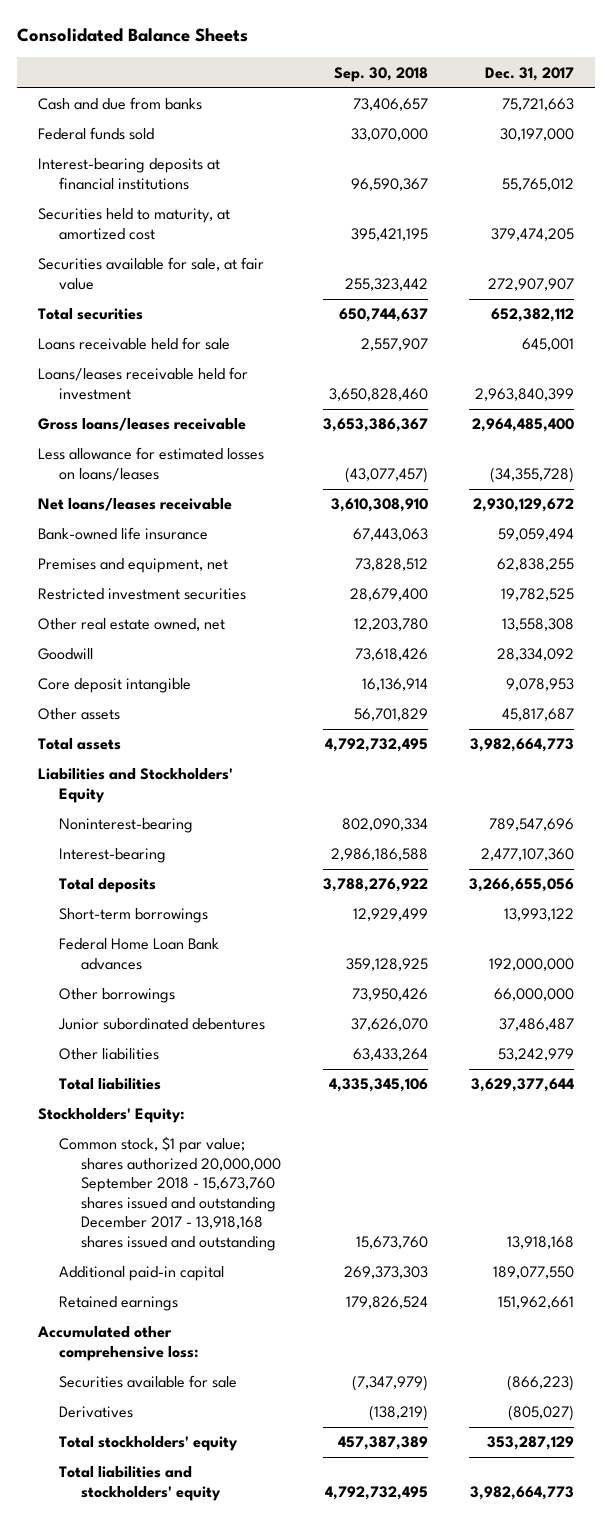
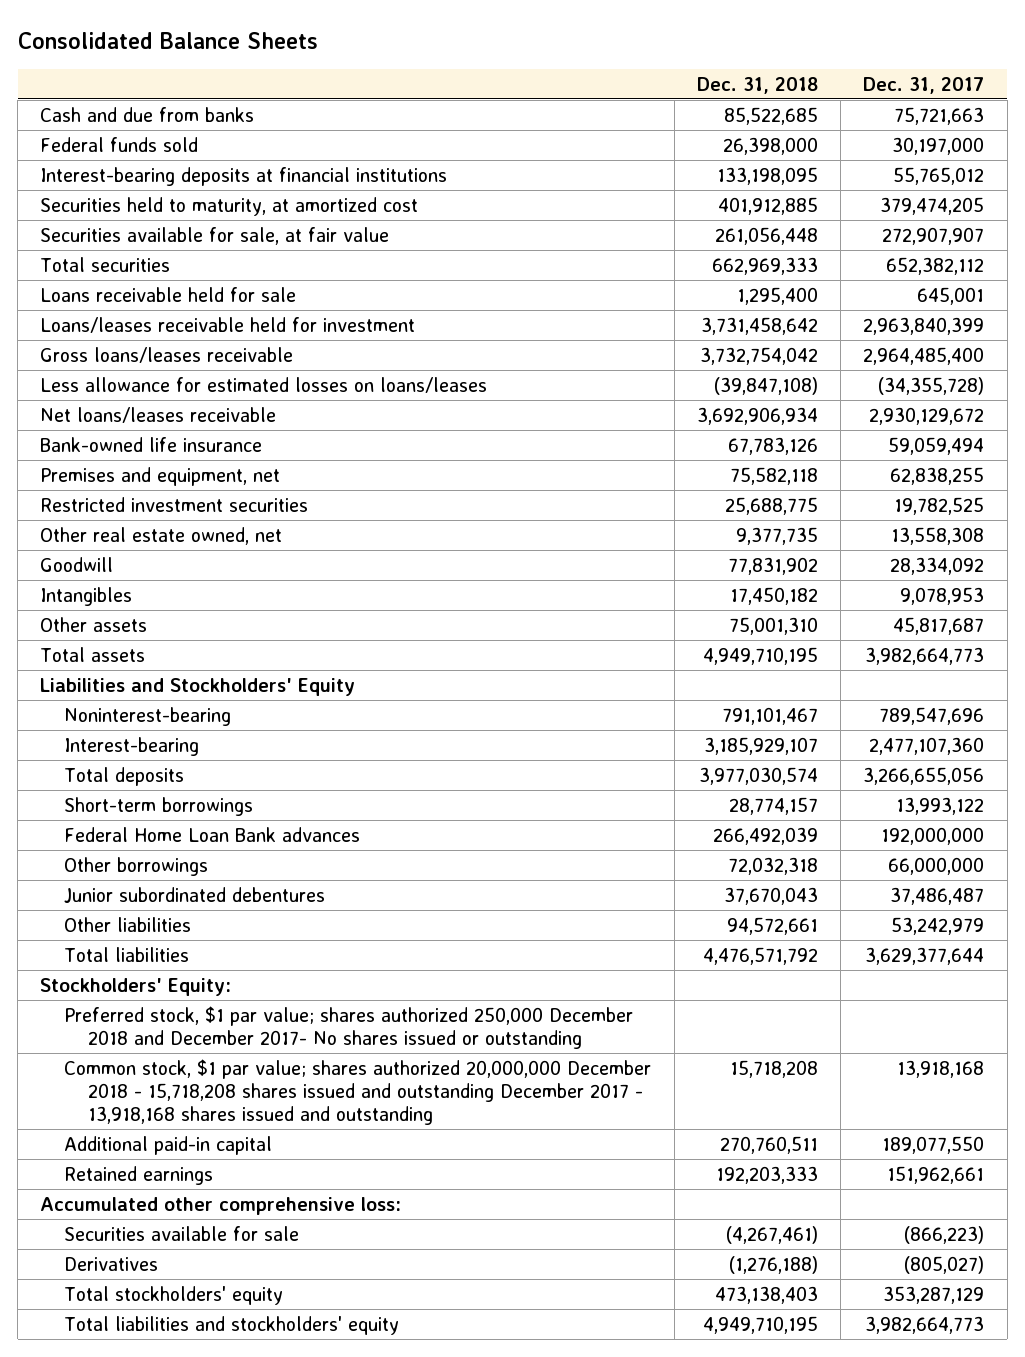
- | Sep. 30, 2018 | Dec. 31, 2017
+ | Dec. 31, 2018 | Dec. 31, 2017
- Core deposit intangible | 16,136,914 | 9,078,953
+ Intangibles | 17,450,182 | 9,078,953
- Common stock, $1 par value; shares authorized 20,000,000 September 2018 - 15,673,760 shares issued and outstanding December 2017 - 13,918,168 shares issued and outstanding | 15,673,760 | 13,918,168
+ Preferred stock, $1 par value; shares authorized 250,000 December 2018 and December 2017- No shares issued or outstanding
+ Common stock, $1 par value; shares authorized 20,000,000 December 2018 - 15,718,208 shares issued and outstanding December 2017 - 13,918,168 shares issued and outstanding | 15,718,208 | 13,918,168

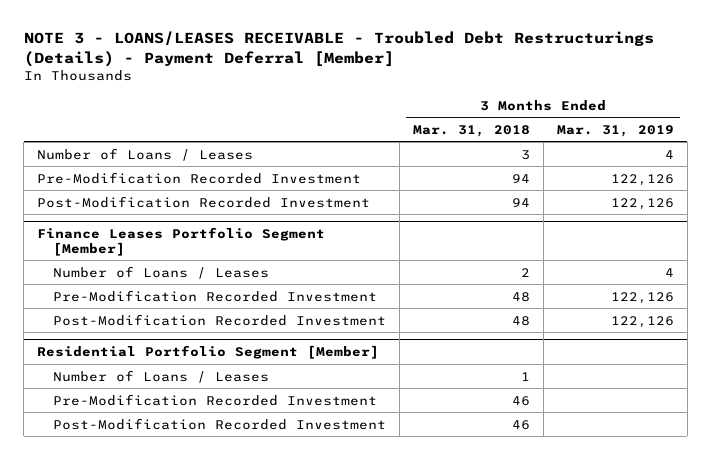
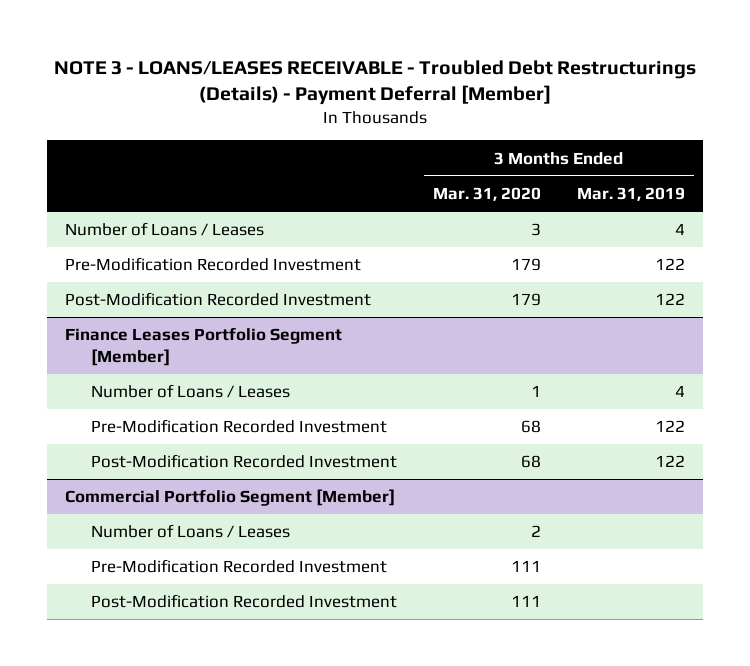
- | 3 Months Ended Mar. 31, 2018 | 3 Months Ended Mar. 31, 2019
+ | 3 Months Ended Mar. 31, 2020 | 3 Months Ended Mar. 31, 2019
- Pre-Modification Recorded Investment | 94 | 122,126
- Post-Modification Recorded Investment | 94 | 122,126
+ Pre-Modification Recorded Investment | 179 | 122
+ Post-Modification Recorded Investment | 179 | 122
@ Finance Leases Portfolio Segment [Member]
- Pre-Modification Recorded Investment | 48 | 122,126
- Post-Modification Recorded Investment | 48 | 122,126
- Residential Portfolio Segment [Member]
@ Finance Leases Portfolio Segment [Member]
+ Pre-Modification Recorded Investment | 68 | 122
+ Post-Modification Recorded Investment | 68 | 122
+ Commercial Portfolio Segment [Member]

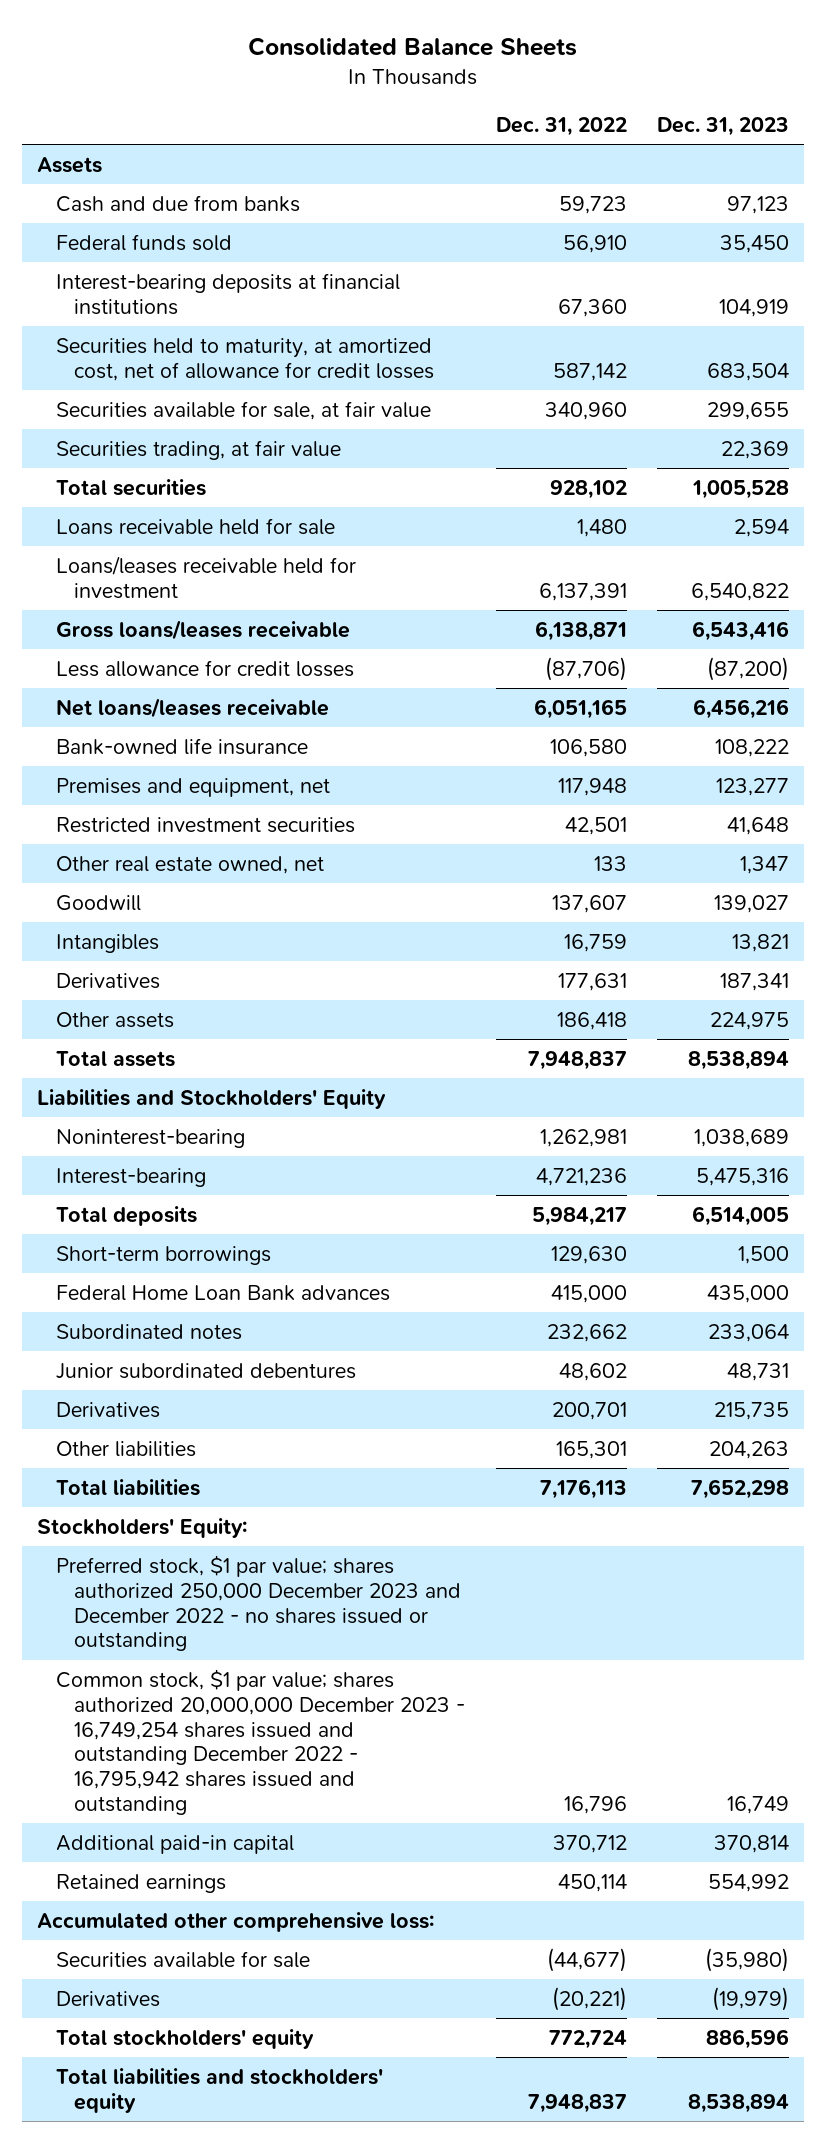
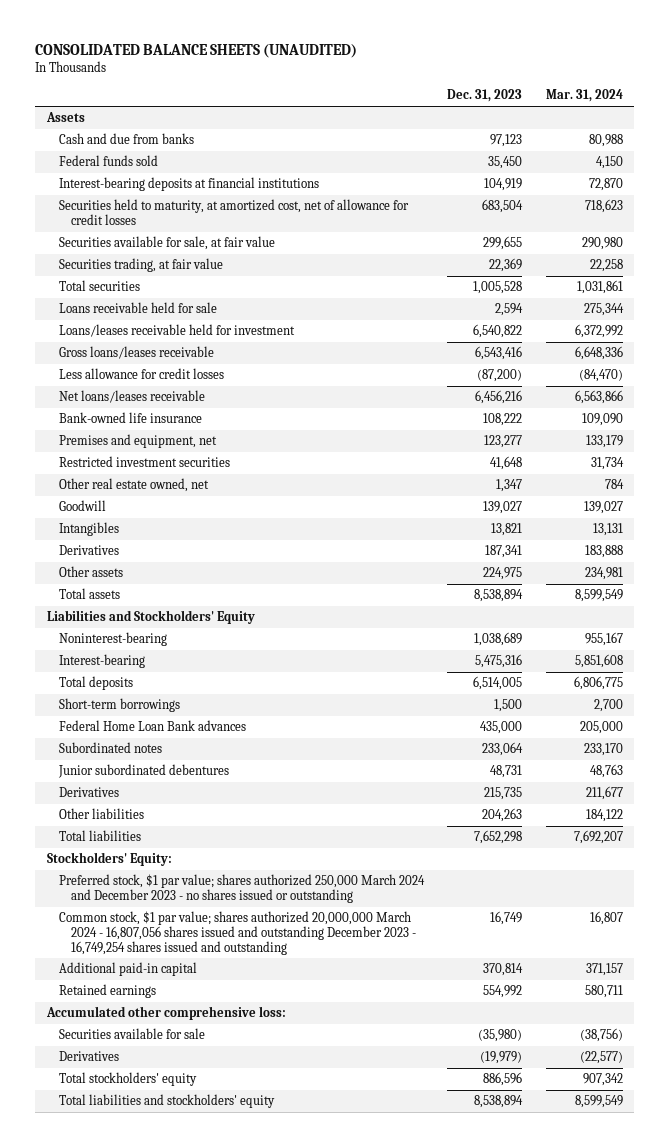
- Consolidated Balance Sheets
+ CONSOLIDATED BALANCE SHEETS (UNAUDITED)
- | Dec. 31, 2022 | Dec. 31, 2023
+ | Dec. 31, 2023 | Mar. 31, 2024
- Preferred stock, $1 par value; shares authorized 250,000 December 2023 and December 2022 - no shares issued or outstanding
- Common stock, $1 par value; shares authorized 20,000,000 December 2023 - 16,749,254 shares issued and outstanding December 2022 - 16,795,942 shares issued and outstanding | 16,796 | 16,749
+ Preferred stock, $1 par value; shares authorized 250,000 March 2024 and December 2023 - no shares issued or outstanding
+ Common stock, $1 par value; shares authorized 20,000,000 March 2024 - 16,807,056 shares issued and outstanding December 2023 - 16,749,254 shares issued and outstanding | 16,749 | 16,807

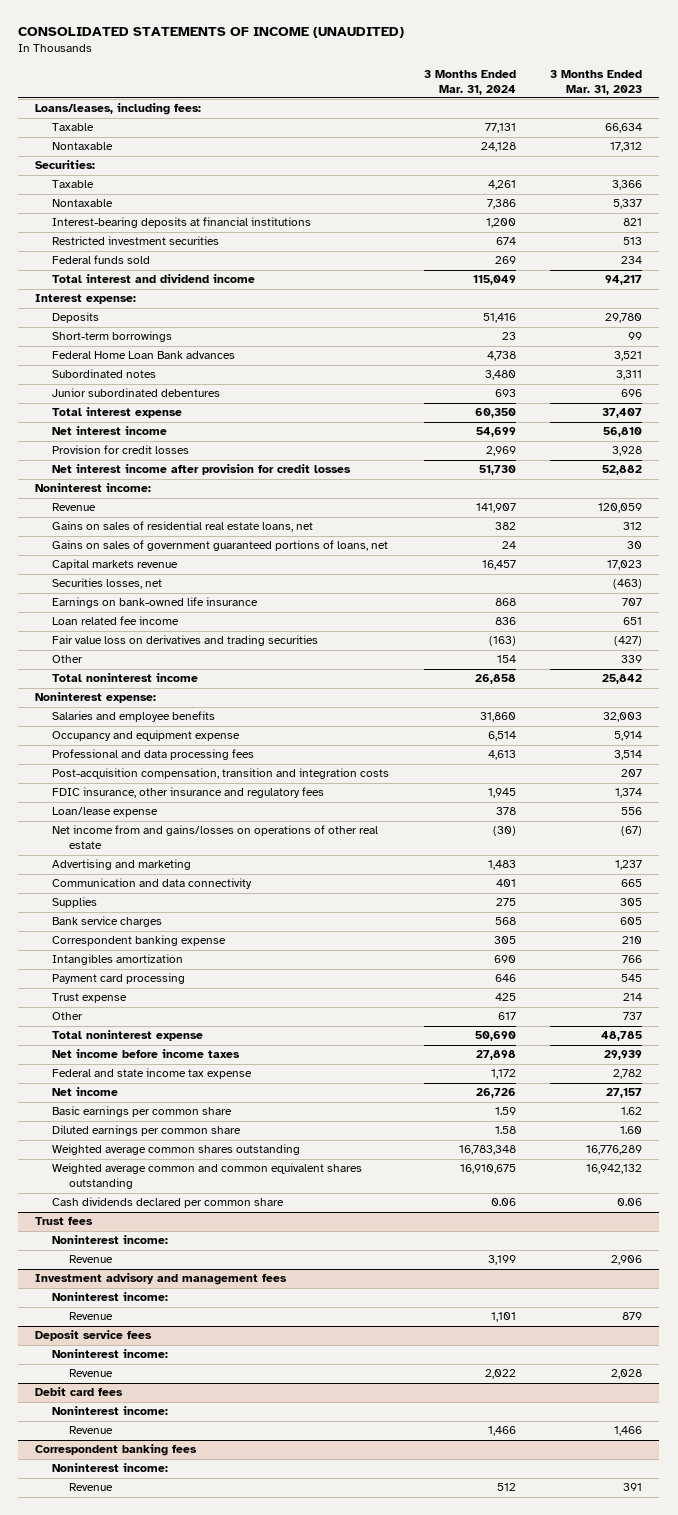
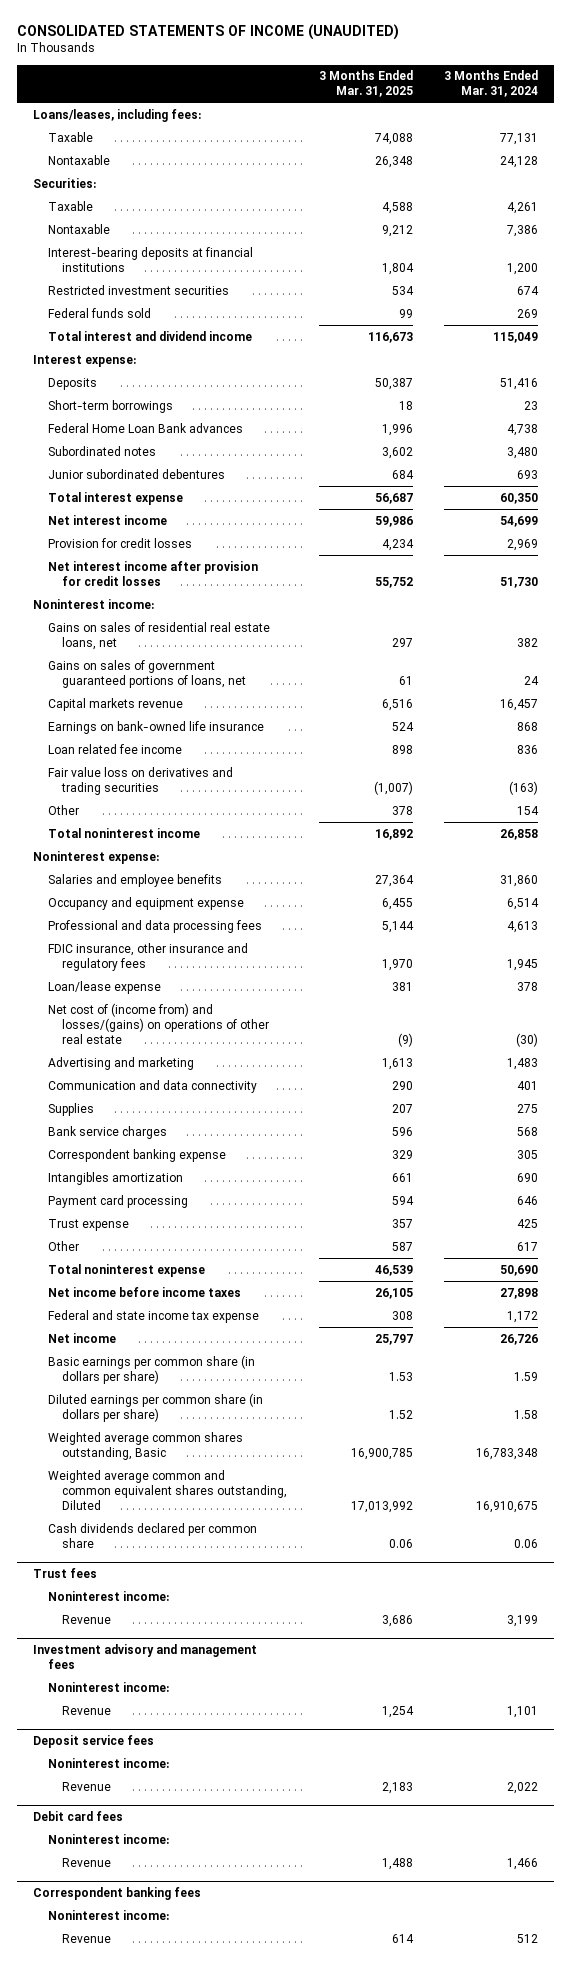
- | 3 Months Ended Mar. 31, 2024 | 3 Months Ended Mar. 31, 2023
+ | 3 Months Ended Mar. 31, 2025 | 3 Months Ended Mar. 31, 2024
- Revenue | 141,907 | 120,059
- Securities losses, net | | (463)
- Post-acquisition compensation, transition and integration costs | | 207
- Net income from and gains/losses on operations of other real estate | (30) | (67)
+ Net cost of (income from) and losses/(gains) on operations of other real estate | (9) | (30)
- Basic earnings per common share | 1.59 | 1.62
- Diluted earnings per common share | 1.58 | 1.60
- Weighted average common shares outstanding | 16,783,348 | 16,776,289
- Weighted average common and common equivalent shares outstanding | 16,910,675 | 16,942,132
+ Basic earnings per common share (in dollars per share) | 1.53 | 1.59
+ Diluted earnings per common share (in dollars per share) | 1.52 | 1.58
+ Weighted average common shares outstanding, Basic | 16,900,785 | 16,783,348
+ Weighted average common and common equivalent shares outstanding, Diluted | 17,013,992 | 16,910,675

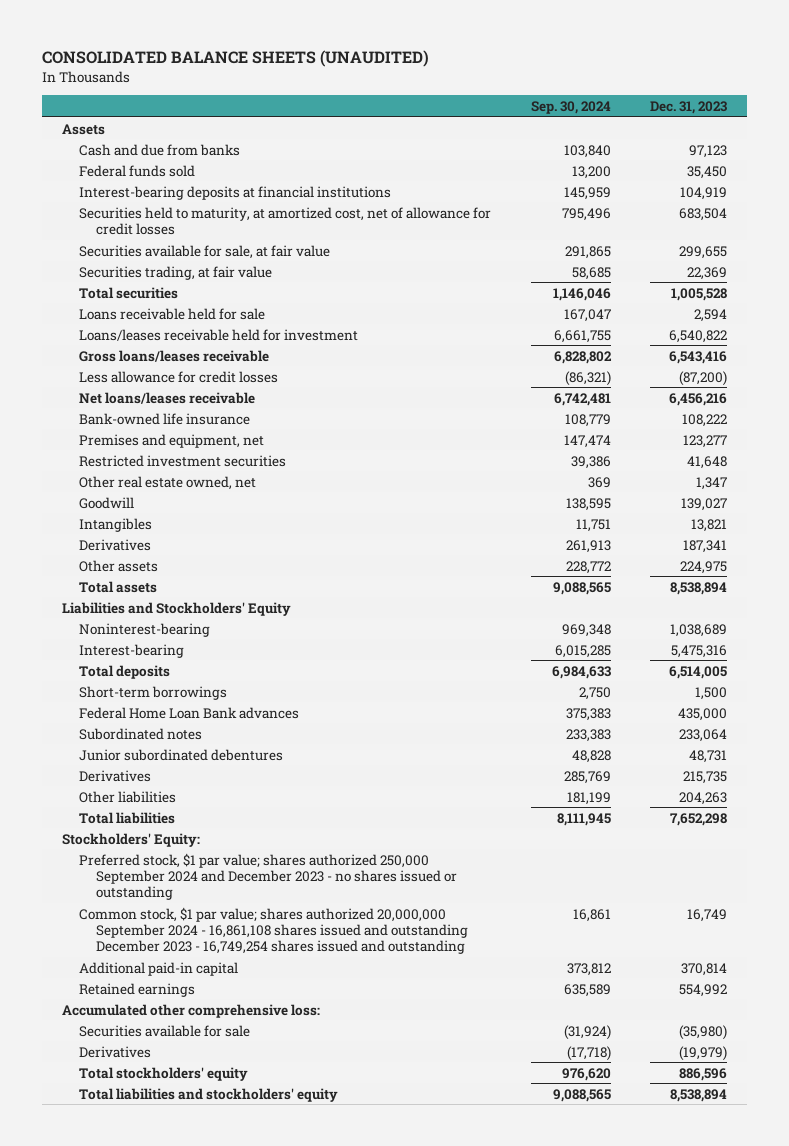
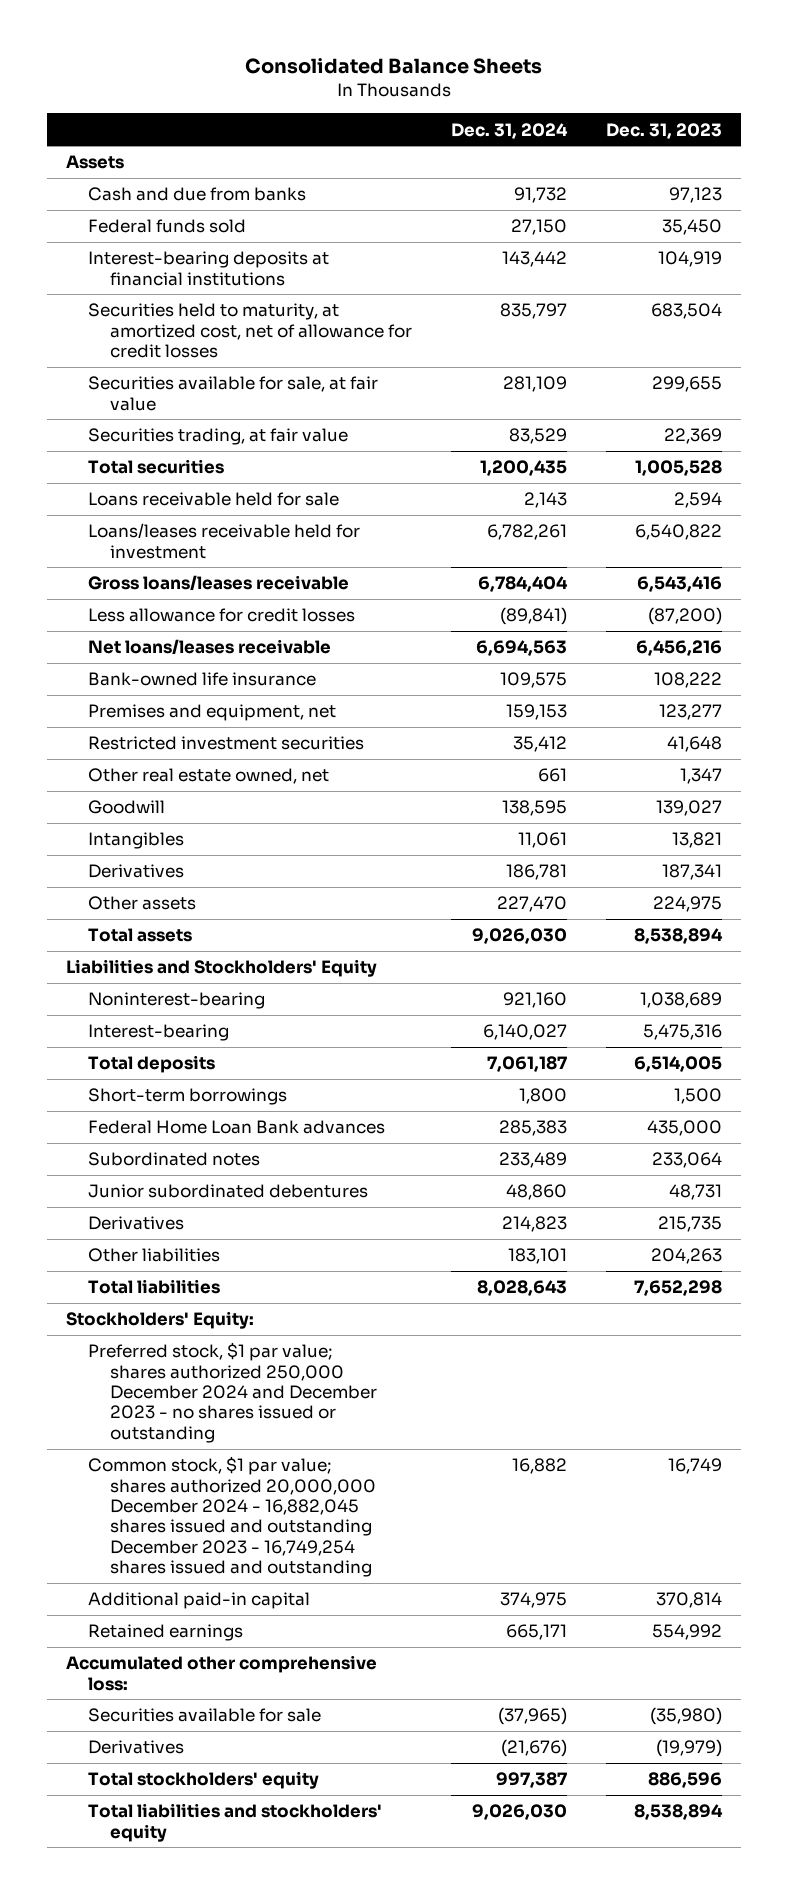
- CONSOLIDATED BALANCE SHEETS (UNAUDITED)
+ Consolidated Balance Sheets
- | Sep. 30, 2024 | Dec. 31, 2023
+ | Dec. 31, 2024 | Dec. 31, 2023
- Preferred stock, $1 par value; shares authorized 250,000 September 2024 and December 2023 - no shares issued or outstanding
- Common stock, $1 par value; shares authorized 20,000,000 September 2024 - 16,861,108 shares issued and outstanding December 2023 - 16,749,254 shares issued and outstanding | 16,861 | 16,749
+ Preferred stock, $1 par value; shares authorized 250,000 December 2024 and December 2023 - no shares issued or outstanding
+ Common stock, $1 par value; shares authorized 20,000,000 December 2024 - 16,882,045 shares issued and outstanding December 2023 - 16,749,254 shares issued and outstanding | 16,882 | 16,749

